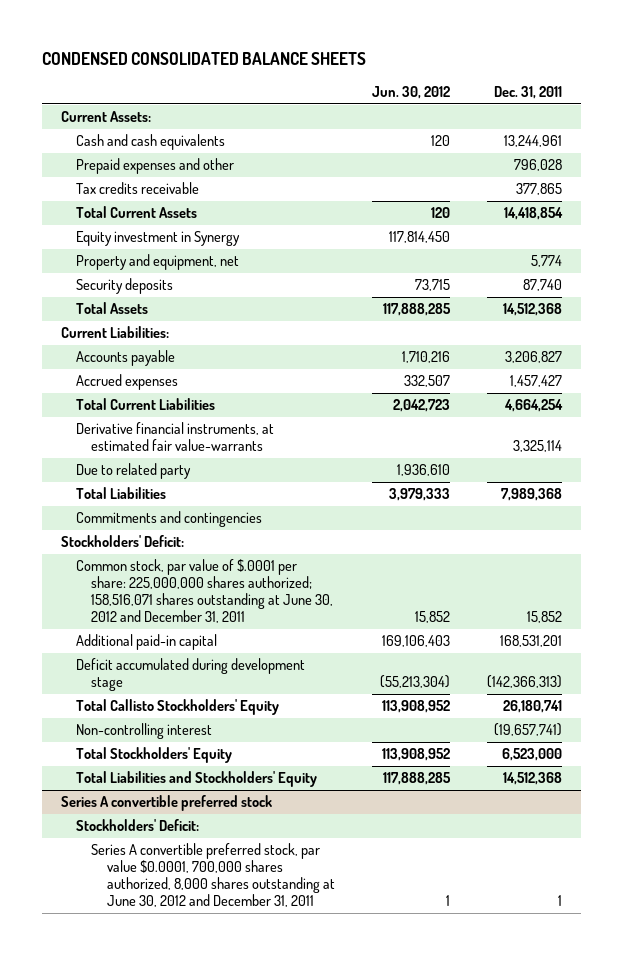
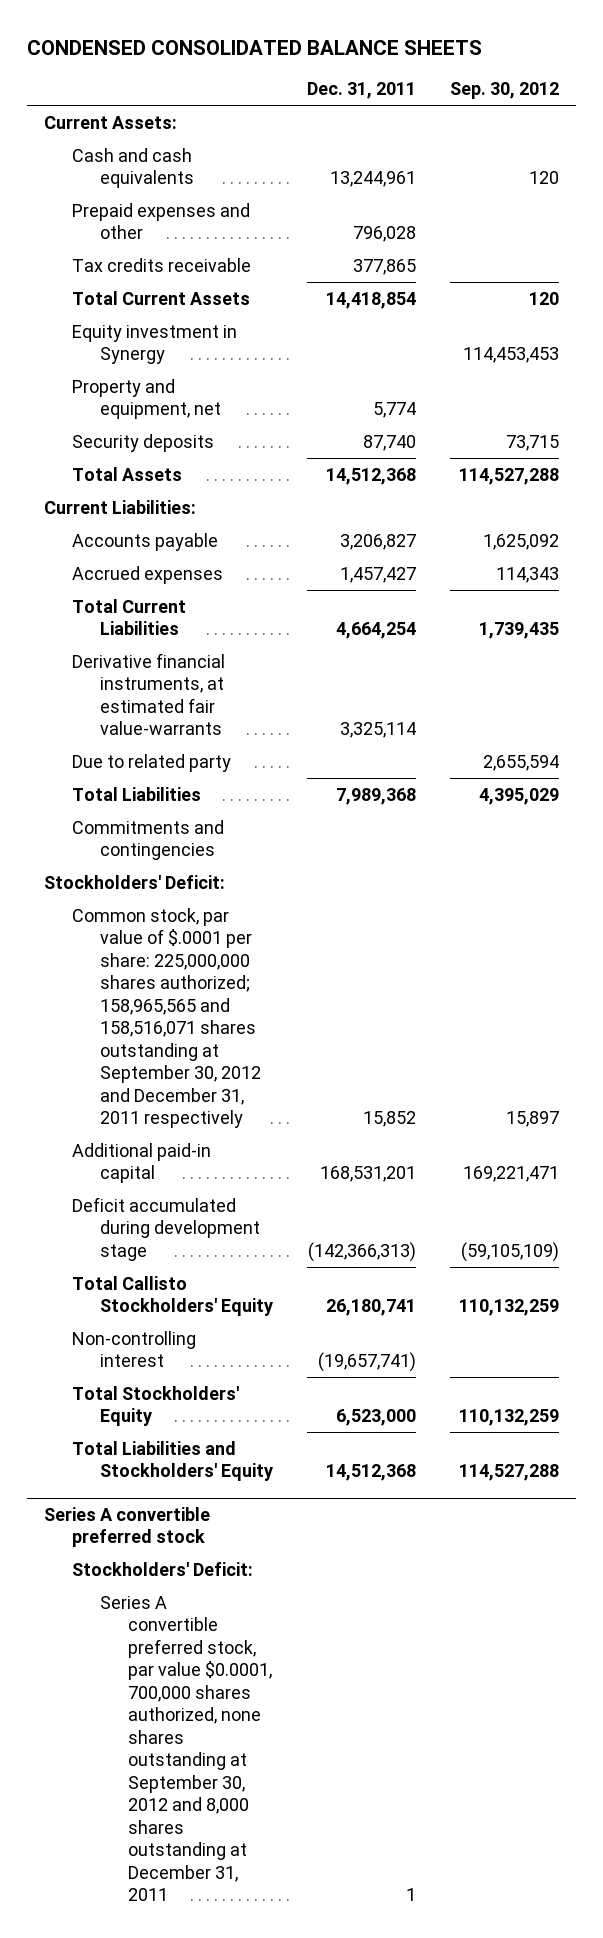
- | Jun. 30, 2012 | Dec. 31, 2011
+ | Dec. 31, 2011 | Sep. 30, 2012
- Common stock, par value of $.0001 per share: 225,000,000 shares authorized; 158,516,071 shares outstanding at June 30, 2012 and December 31, 2011 | 15,852 | 15,852
+ Common stock, par value of $.0001 per share: 225,000,000 shares authorized; 158,965,565 and 158,516,071 shares outstanding at September 30, 2012 and December 31, 2011 respectively | 15,852 | 15,897
@ Series A convertible preferred stock
- Series A convertible preferred stock, par value $0.0001, 700,000 shares authorized, 8,000 shares outstanding at June 30, 2012 and December 31, 2011 | 1 | 1
+ Series A convertible preferred stock, par value $0.0001, 700,000 shares authorized, none shares outstanding at September 30, 2012 and 8,000 shares outstanding at December 31, 2011 | 1 |

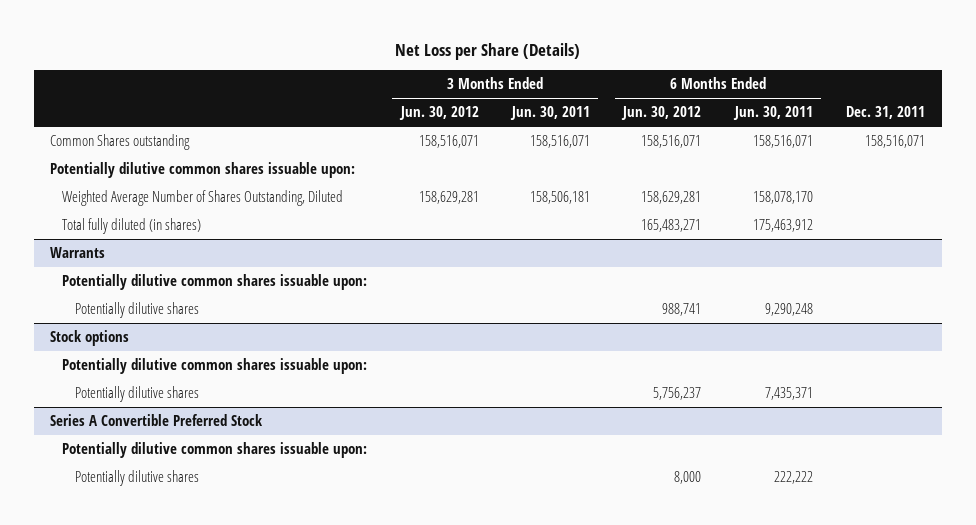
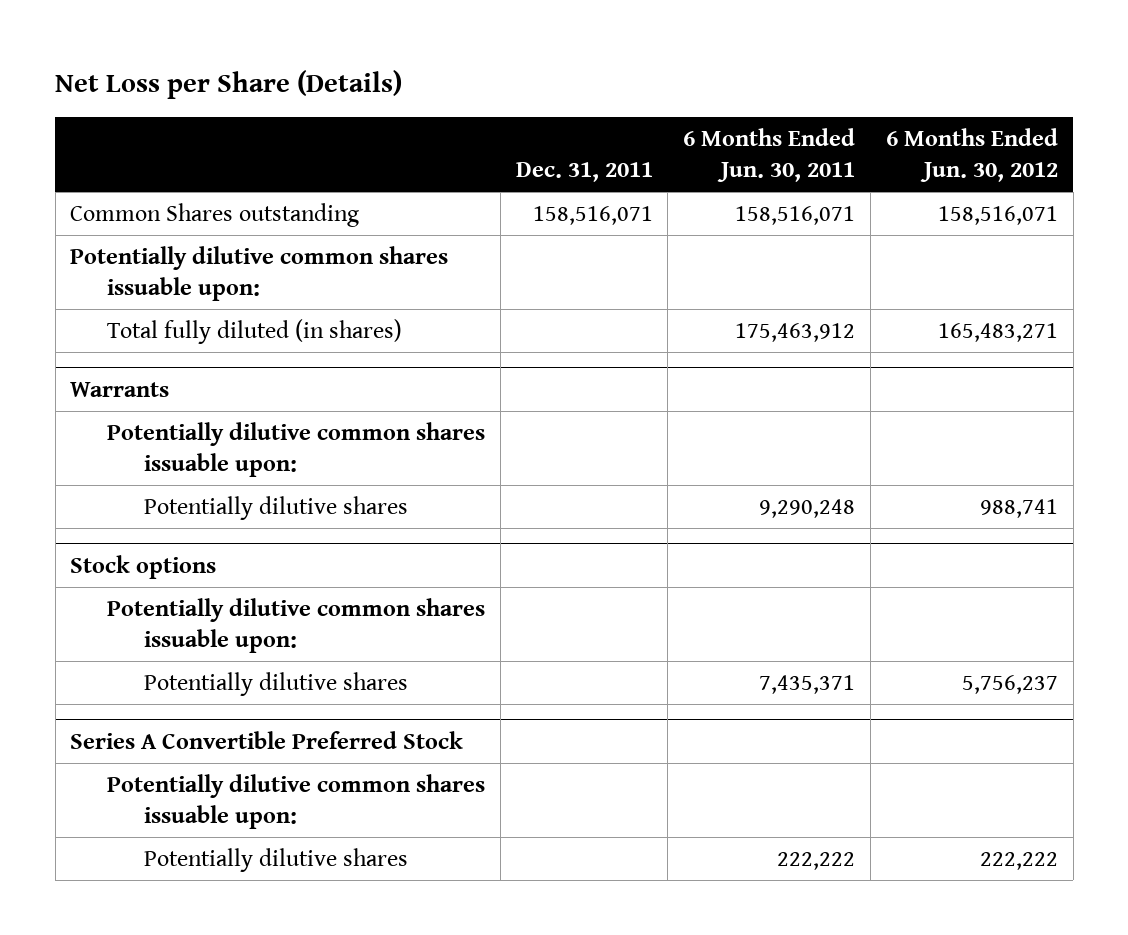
- | 3 Months Ended Jun. 30, 2012 | 3 Months Ended Jun. 30, 2011 | 6 Months Ended Jun. 30, 2012 | 6 Months Ended Jun. 30, 2011 | Dec. 31, 2011
+ | Dec. 31, 2011 | 6 Months Ended Jun. 30, 2011 | 6 Months Ended Jun. 30, 2012
- Weighted Average Number of Shares Outstanding, Diluted | 158,629,281 | 158,506,181 | 158,629,281 | 158,078,170 |
@ Series A Convertible Preferred Stock
- Potentially dilutive shares | | | 8,000 | 222,222 |
+ Potentially dilutive shares | | 222,222 | 222,222

